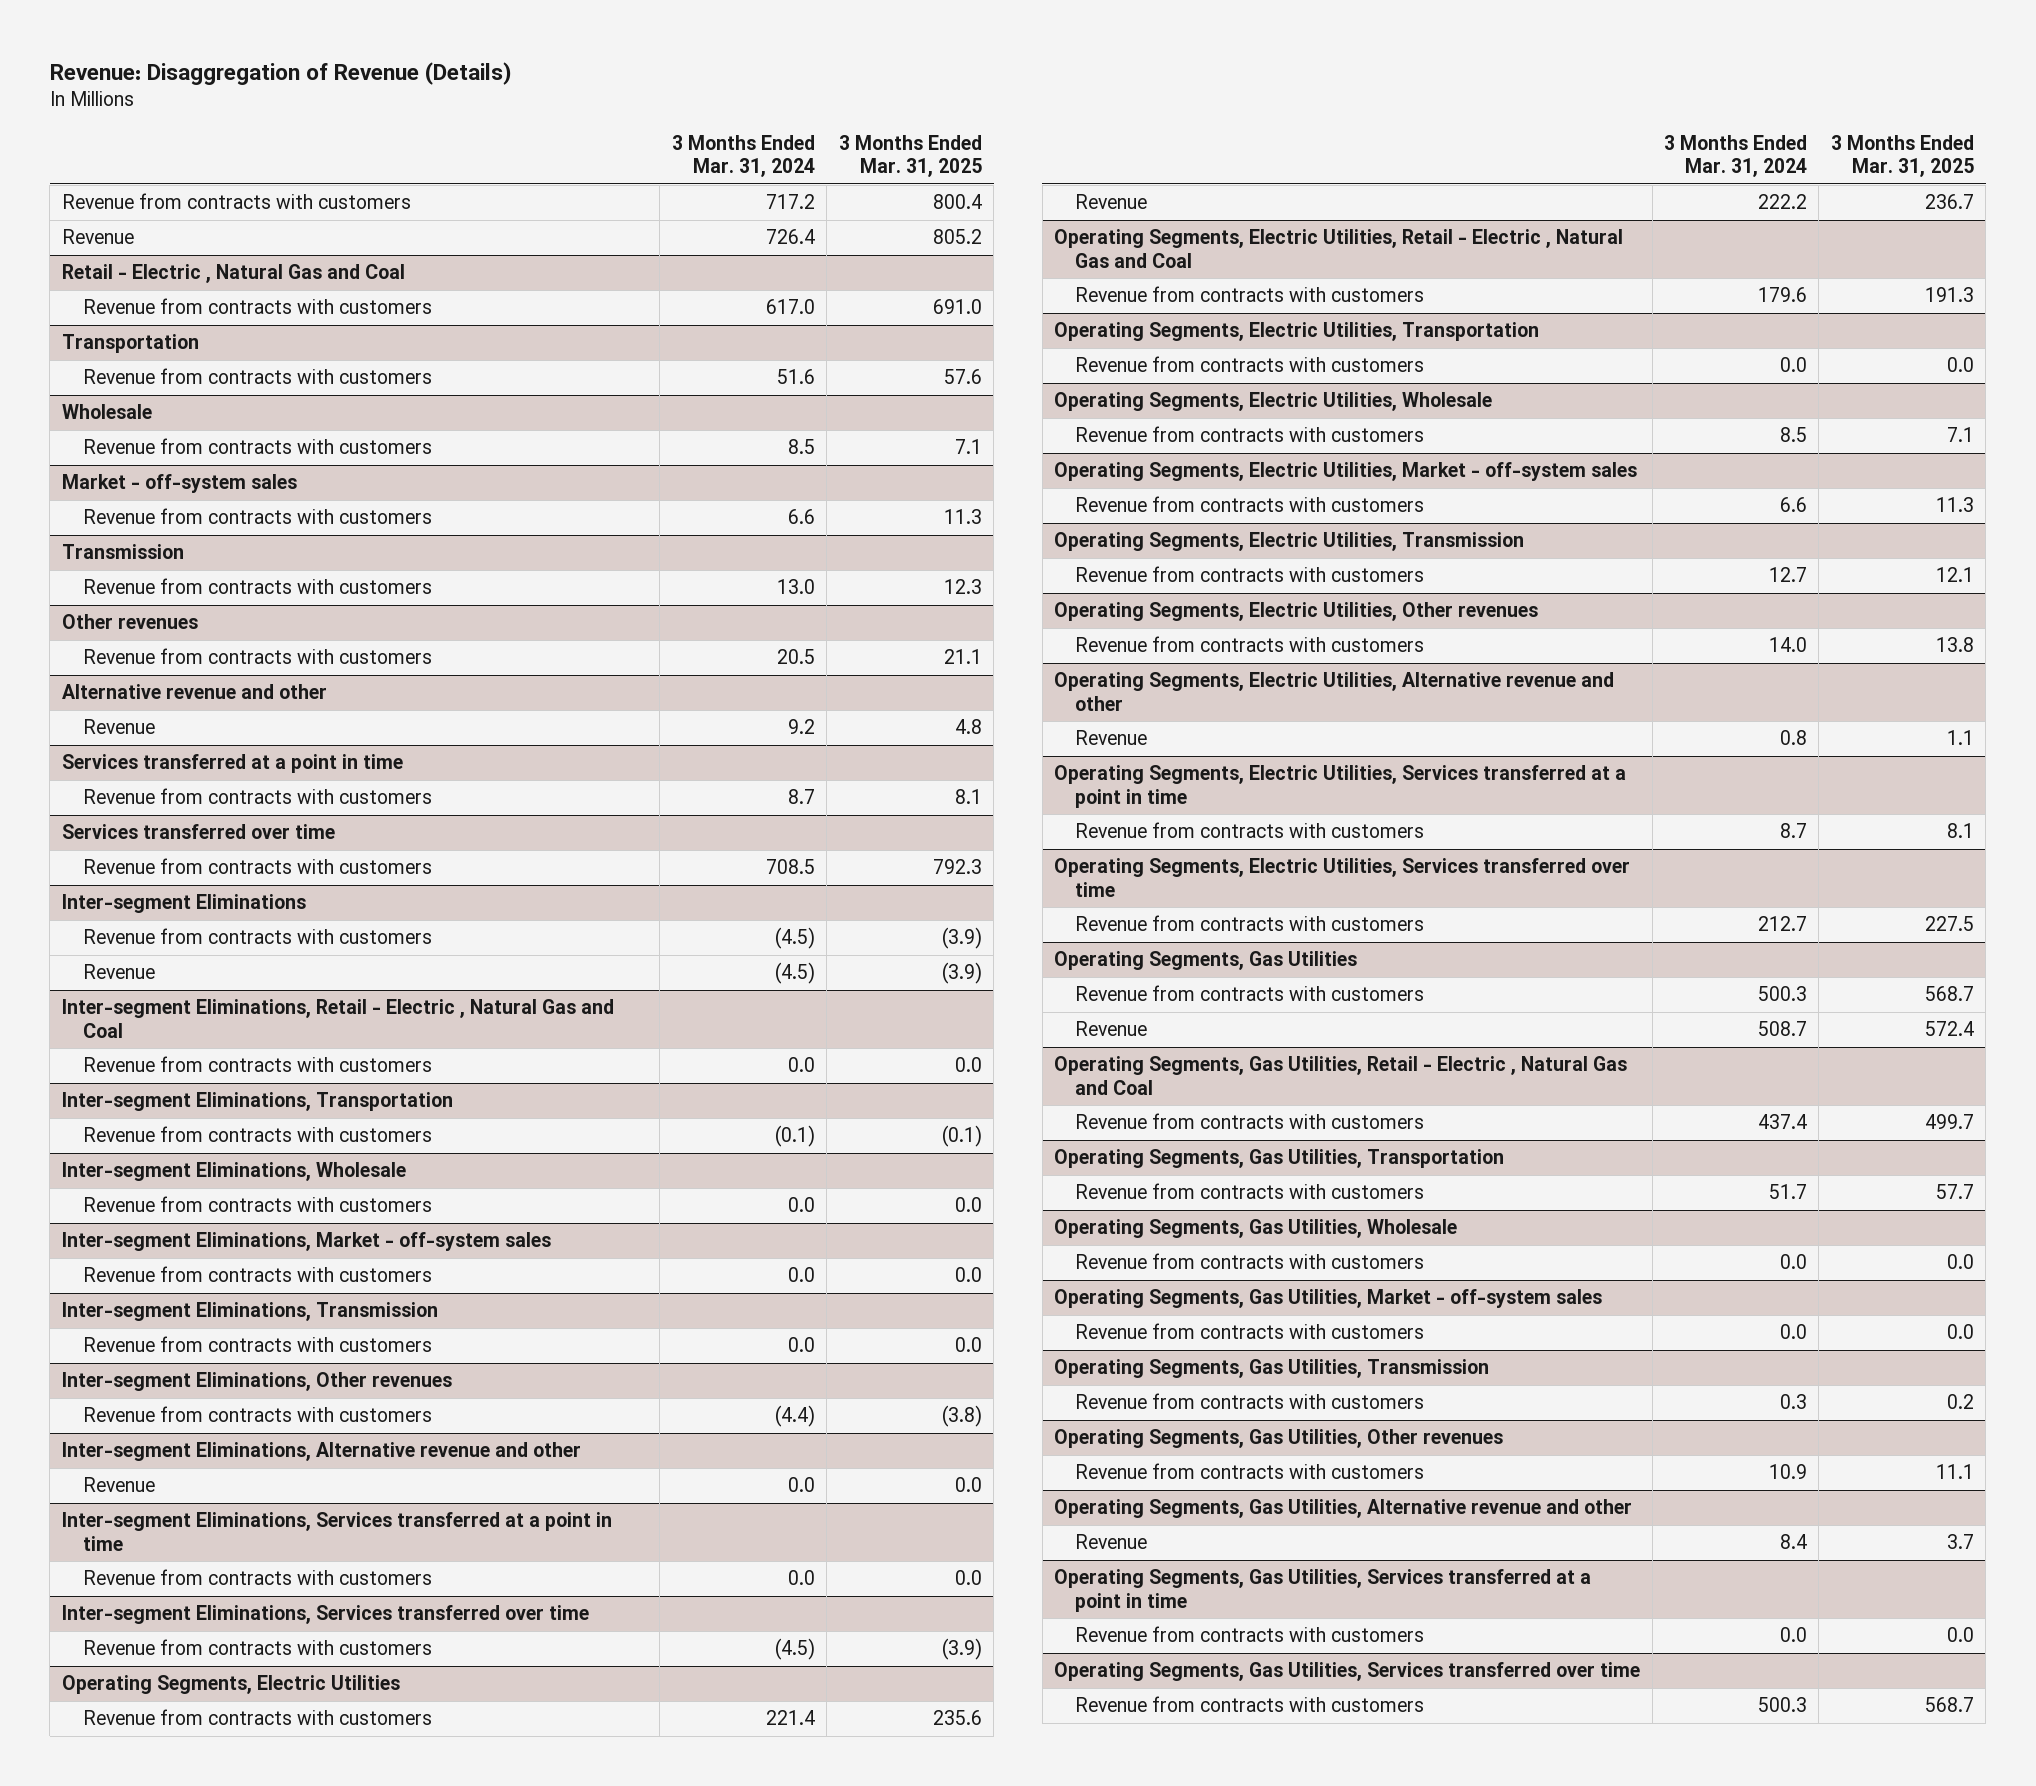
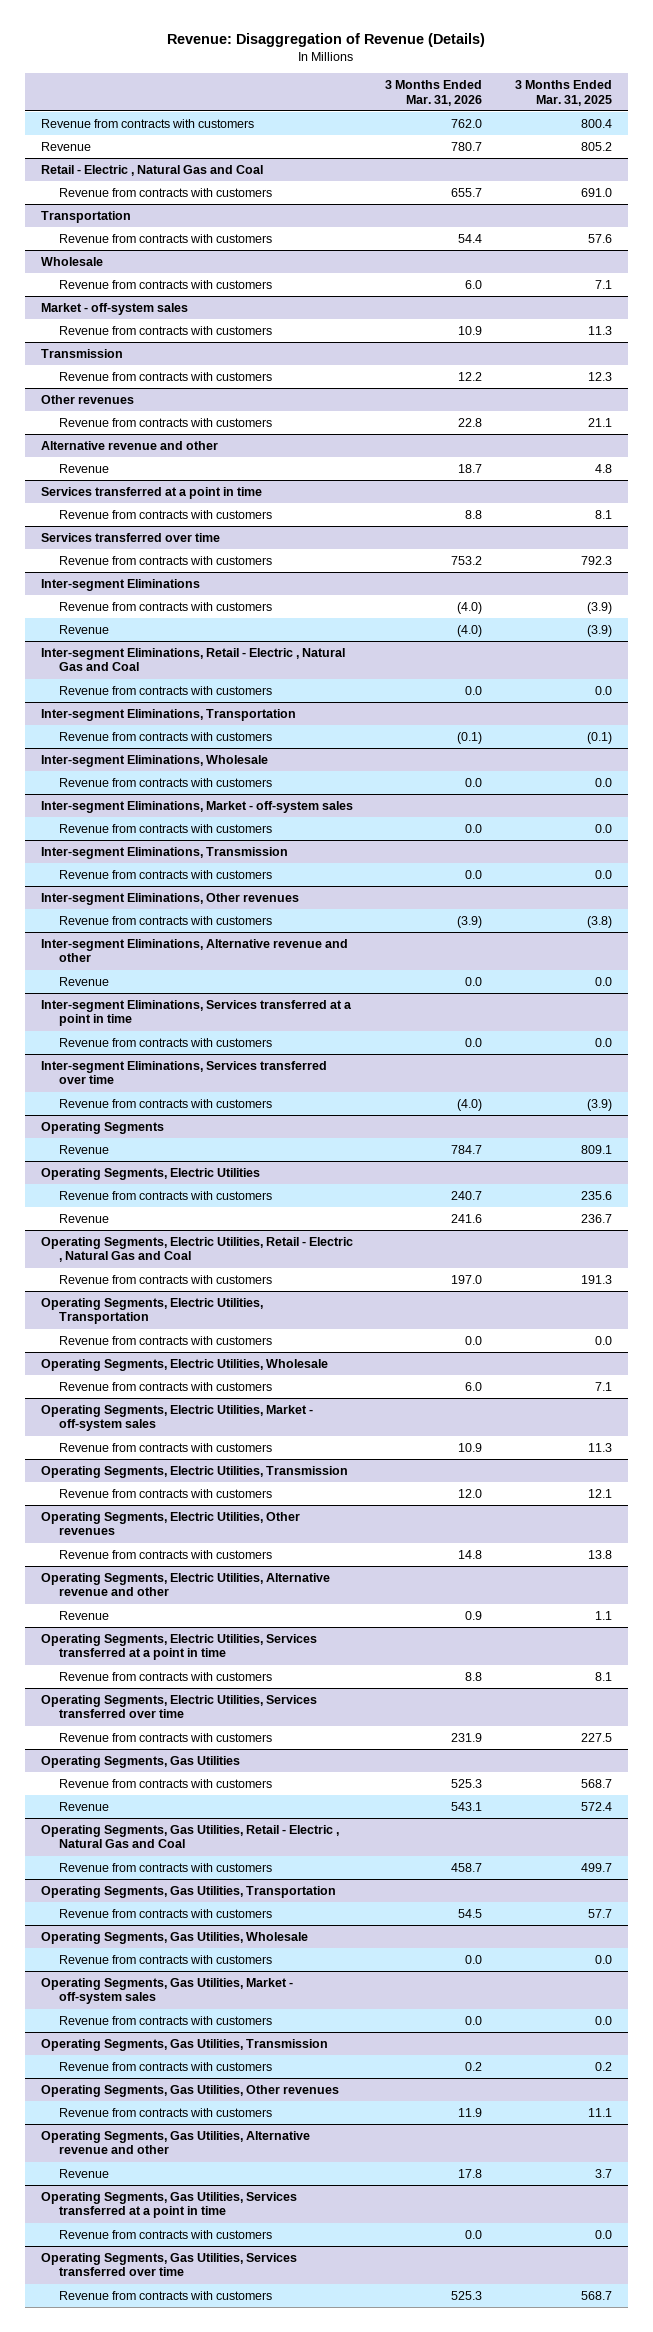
- | 3 Months Ended Mar. 31, 2024 | 3 Months Ended Mar. 31, 2025
+ | 3 Months Ended Mar. 31, 2026 | 3 Months Ended Mar. 31, 2025
+ Operating Segments
+ Revenue | 784.7 | 809.1

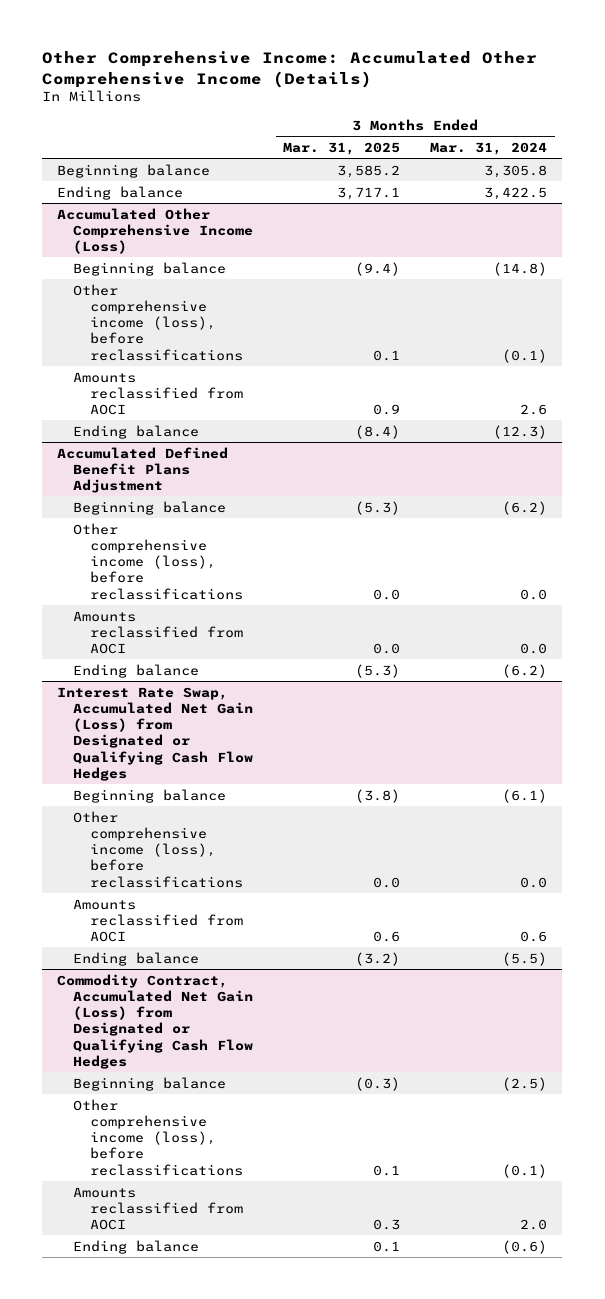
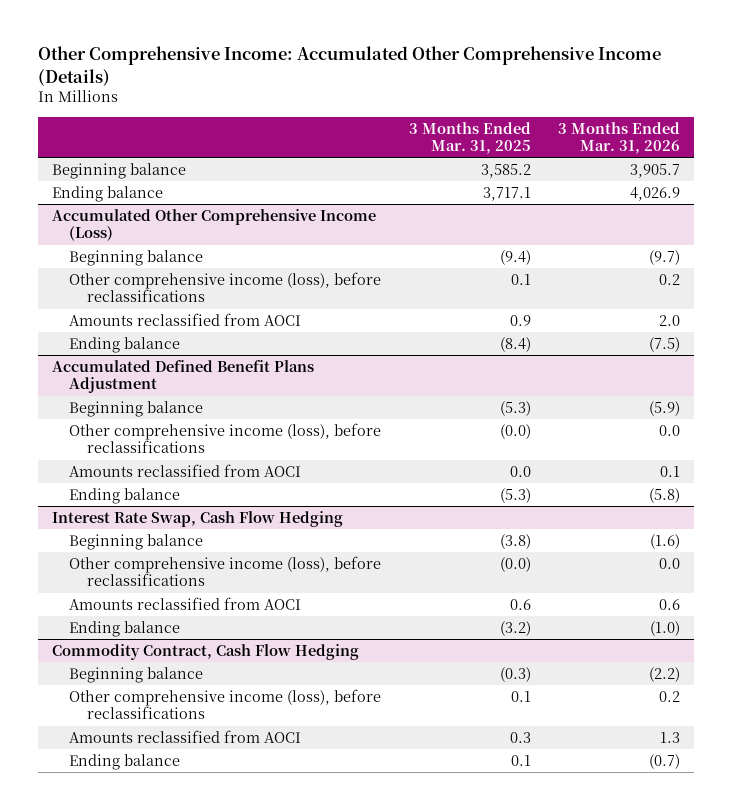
- | 3 Months Ended Mar. 31, 2025 | 3 Months Ended Mar. 31, 2024
+ | 3 Months Ended Mar. 31, 2025 | 3 Months Ended Mar. 31, 2026
@ Accumulated Defined Benefit Plans Adjustment
- Other comprehensive income (loss), before reclassifications | 0.0 | 0.0
+ Other comprehensive income (loss), before reclassifications | (0.0) | 0.0
- Interest Rate Swap, Accumulated Net Gain (Loss) from Designated or Qualifying Cash Flow Hedges
+ Interest Rate Swap, Cash Flow Hedging
- Other comprehensive income (loss), before reclassifications | 0.0 | 0.0
+ Other comprehensive income (loss), before reclassifications | (0.0) | 0.0
- Commodity Contract, Accumulated Net Gain (Loss) from Designated or Qualifying Cash Flow Hedges
+ Commodity Contract, Cash Flow Hedging

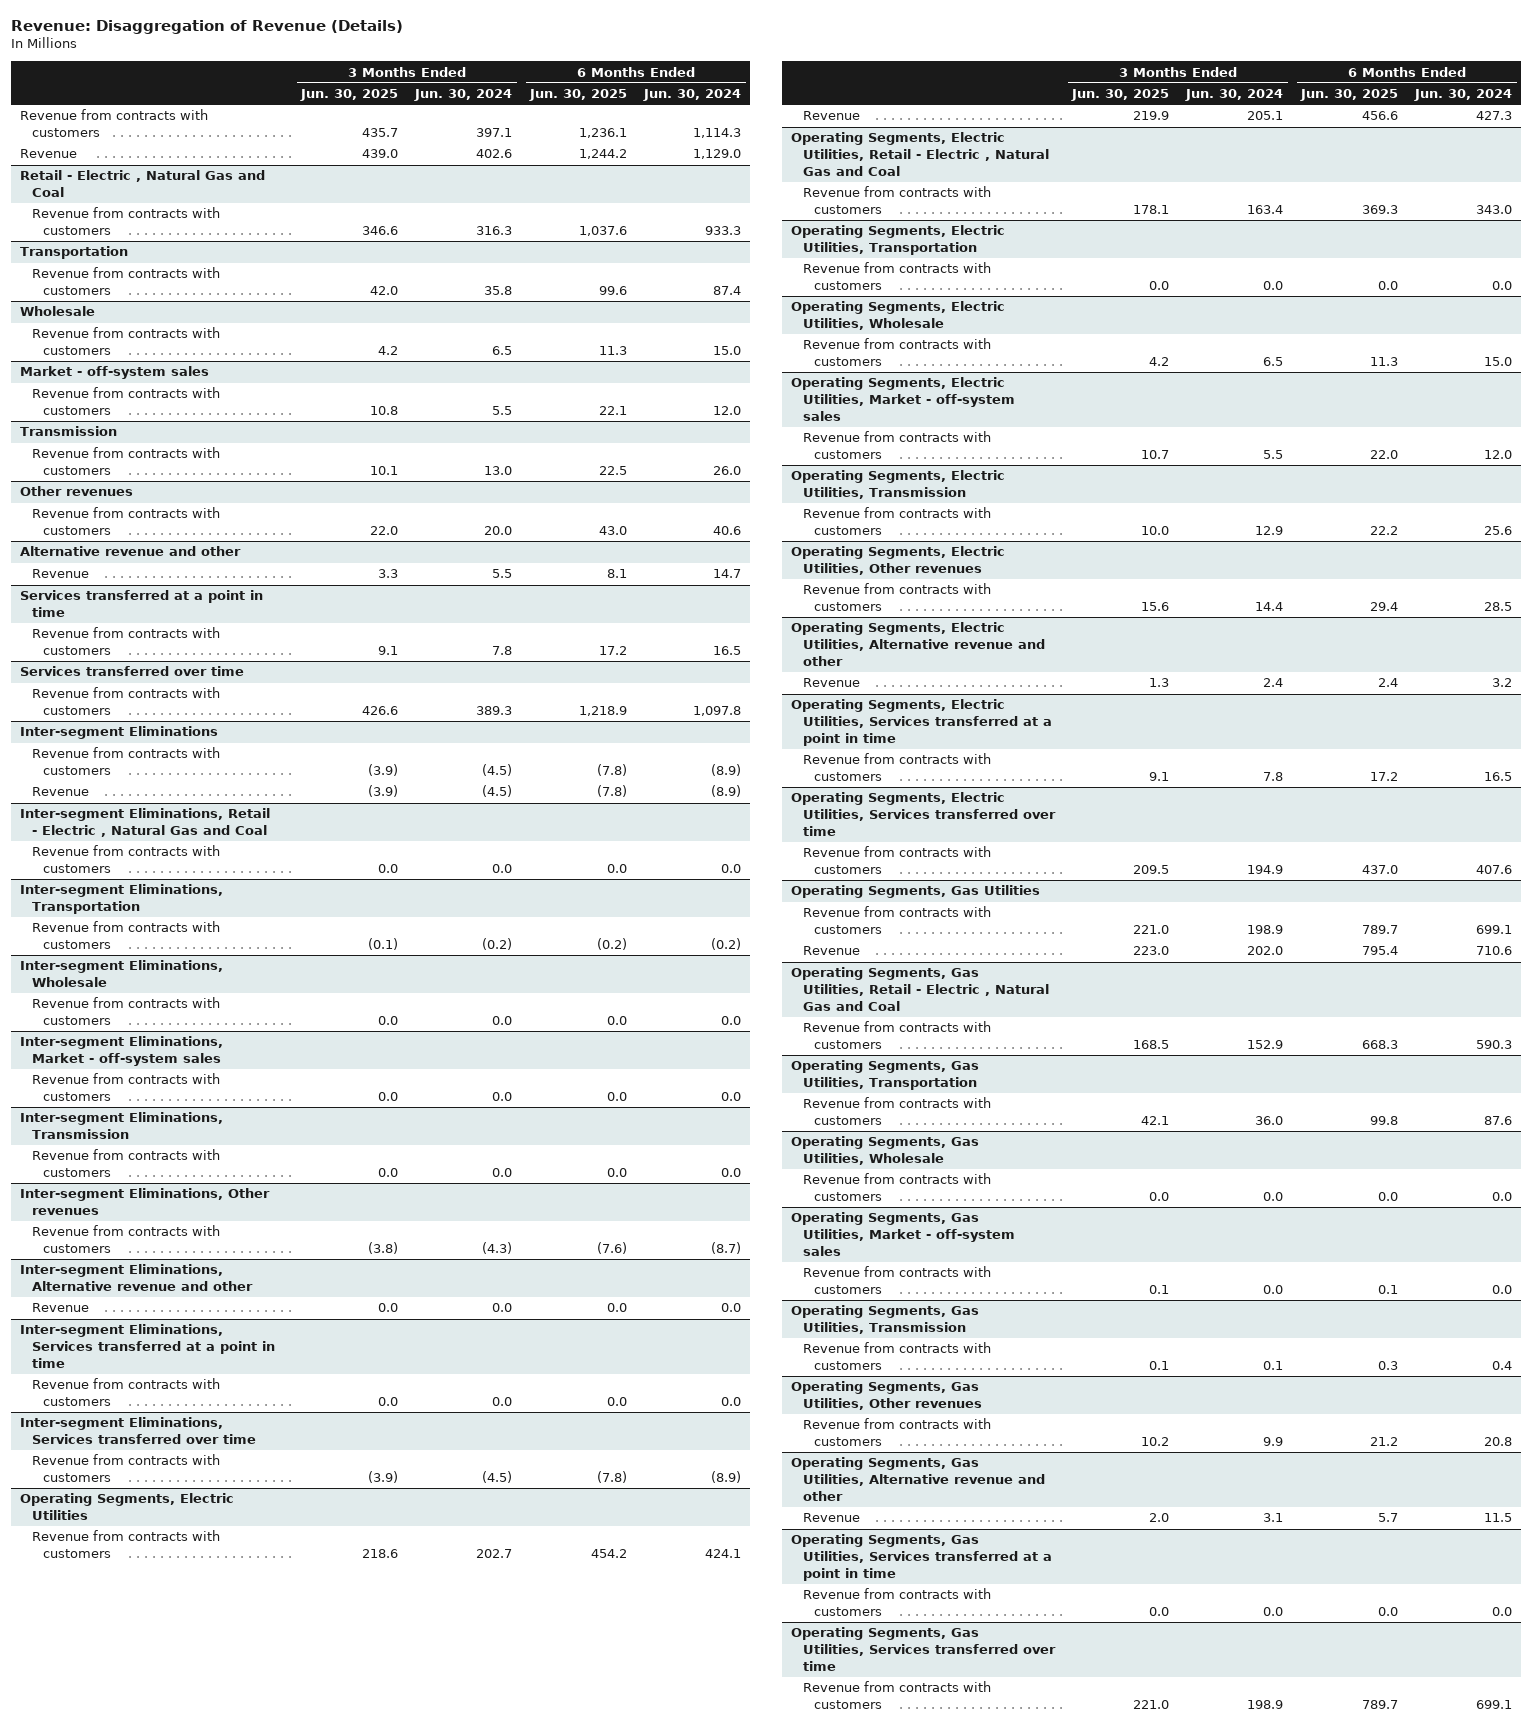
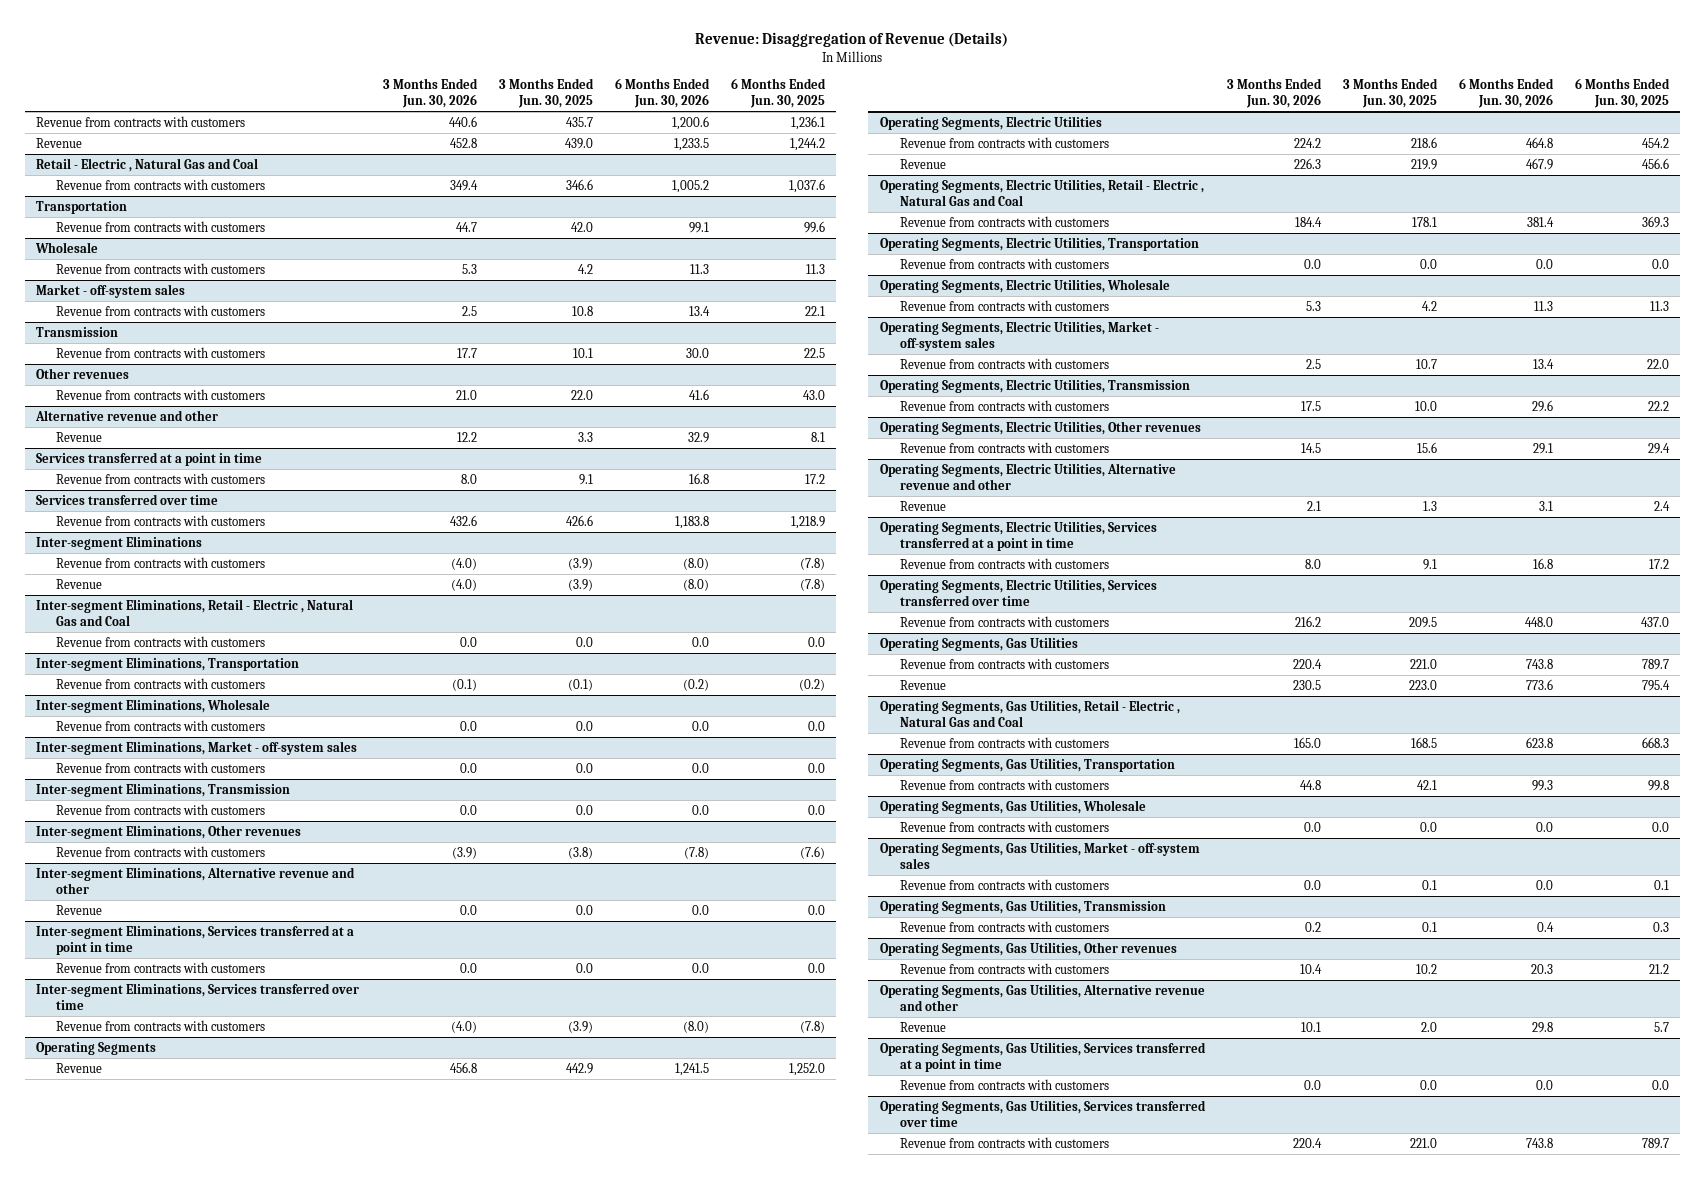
- | 3 Months Ended Jun. 30, 2025 | 3 Months Ended Jun. 30, 2024 | 6 Months Ended Jun. 30, 2025 | 6 Months Ended Jun. 30, 2024
+ | 3 Months Ended Jun. 30, 2026 | 3 Months Ended Jun. 30, 2025 | 6 Months Ended Jun. 30, 2026 | 6 Months Ended Jun. 30, 2025
+ Operating Segments
+ Revenue | 456.8 | 442.9 | 1,241.5 | 1,252.0

